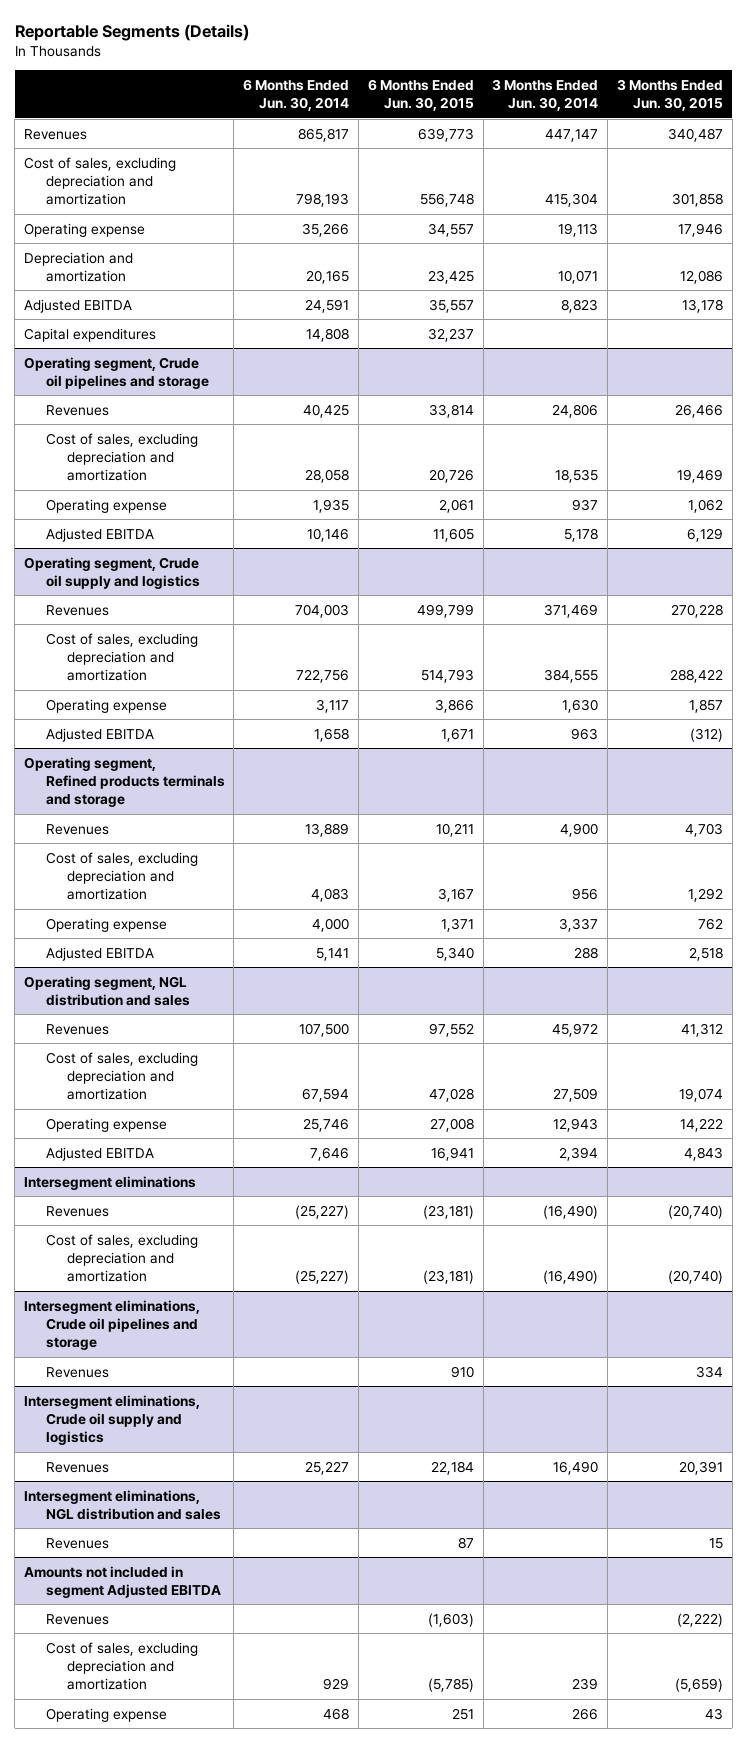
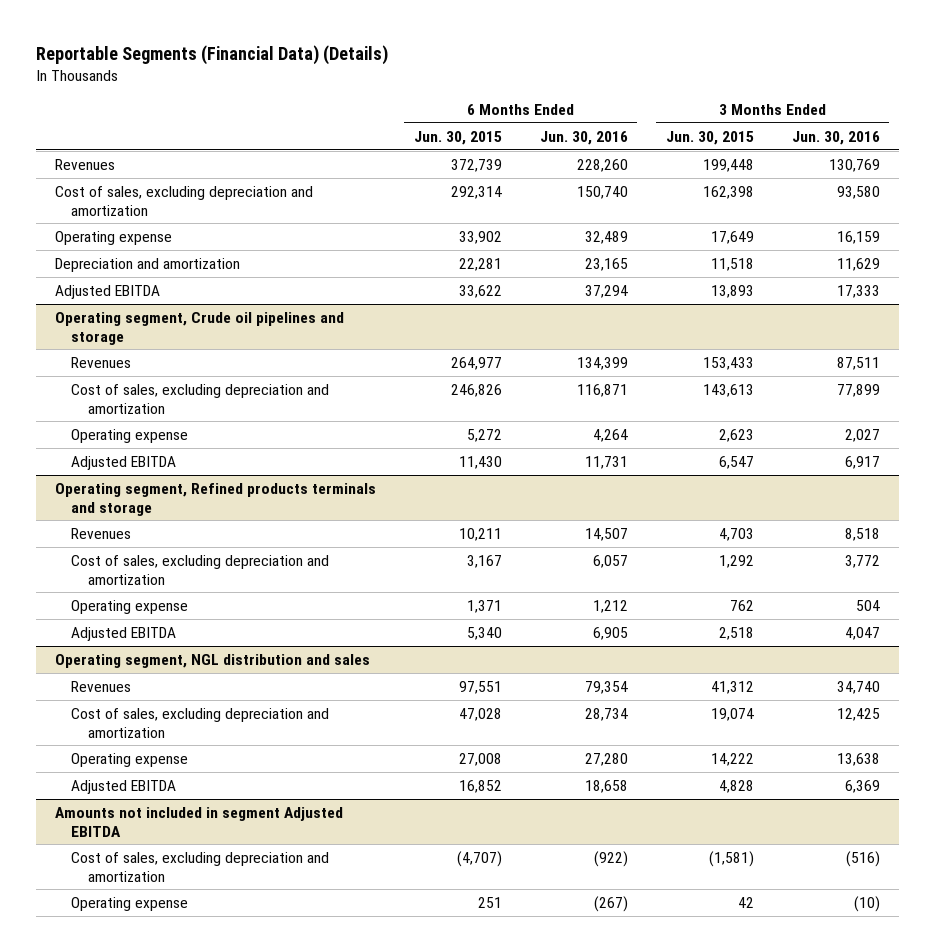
- Reportable Segments (Details)
+ Reportable Segments (Financial Data) (Details)
- | 6 Months Ended Jun. 30, 2014 | 6 Months Ended Jun. 30, 2015 | 3 Months Ended Jun. 30, 2014 | 3 Months Ended Jun. 30, 2015
+ | 6 Months Ended Jun. 30, 2015 | 6 Months Ended Jun. 30, 2016 | 3 Months Ended Jun. 30, 2015 | 3 Months Ended Jun. 30, 2016
- Revenues | 865,817 | 639,773 | 447,147 | 340,487
- Cost of sales, excluding depreciation and amortization | 798,193 | 556,748 | 415,304 | 301,858
- Operating expense | 35,266 | 34,557 | 19,113 | 17,946
- Depreciation and amortization | 20,165 | 23,425 | 10,071 | 12,086
- Adjusted EBITDA | 24,591 | 35,557 | 8,823 | 13,178
- Capital expenditures | 14,808 | 32,237 | |
+ Revenues | 372,739 | 228,260 | 199,448 | 130,769
+ Cost of sales, excluding depreciation and amortization | 292,314 | 150,740 | 162,398 | 93,580
+ Operating expense | 33,902 | 32,489 | 17,649 | 16,159
+ Depreciation and amortization | 22,281 | 23,165 | 11,518 | 11,629
+ Adjusted EBITDA | 33,622 | 37,294 | 13,893 | 17,333
@ Operating segment, Crude oil pipelines and storage
- Revenues | 40,425 | 33,814 | 24,806 | 26,466
- Cost of sales, excluding depreciation and amortization | 28,058 | 20,726 | 18,535 | 19,469
- Operating expense | 1,935 | 2,061 | 937 | 1,062
- Adjusted EBITDA | 10,146 | 11,605 | 5,178 | 6,129
- Operating segment, Crude oil supply and logistics
- Revenues | 704,003 | 499,799 | 371,469 | 270,228
- Cost of sales, excluding depreciation and amortization | 722,756 | 514,793 | 384,555 | 288,422
- Operating expense | 3,117 | 3,866 | 1,630 | 1,857
- Adjusted EBITDA | 1,658 | 1,671 | 963 | (312)
@ Operating segment, Crude oil pipelines and storage
+ Revenues | 264,977 | 134,399 | 153,433 | 87,511
+ Cost of sales, excluding depreciation and amortization | 246,826 | 116,871 | 143,613 | 77,899
+ Operating expense | 5,272 | 4,264 | 2,623 | 2,027
+ Adjusted EBITDA | 11,430 | 11,731 | 6,547 | 6,917
@ Operating segment, NGL distribution and sales
- Revenues | 107,500 | 97,552 | 45,972 | 41,312
+ Revenues | 97,551 | 79,354 | 41,312 | 34,740
- Adjusted EBITDA | 7,646 | 16,941 | 2,394 | 4,843
- Intersegment eliminations
- Revenues | (25,227) | (23,181) | (16,490) | (20,740)
- Cost of sales, excluding depreciation and amortization | (25,227) | (23,181) | (16,490) | (20,740)
- Intersegment eliminations, Crude oil pipelines and storage
- Revenues | | 910 | | 334
- Intersegment eliminations, Crude oil supply and logistics
- Revenues | 25,227 | 22,184 | 16,490 | 20,391
- Intersegment eliminations, NGL distribution and sales
- Revenues | | 87 | | 15
@ Operating segment, NGL distribution and sales
+ Adjusted EBITDA | 16,852 | 18,658 | 4,828 | 6,369
@ Amounts not included in segment Adjusted EBITDA
- Revenues | | (1,603) | | (2,222)
- Cost of sales, excluding depreciation and amortization | 929 | (5,785) | 239 | (5,659)
- Operating expense | 468 | 251 | 266 | 43
+ Cost of sales, excluding depreciation and amortization | (4,707) | (922) | (1,581) | (516)
+ Operating expense | 251 | (267) | 42 | (10)

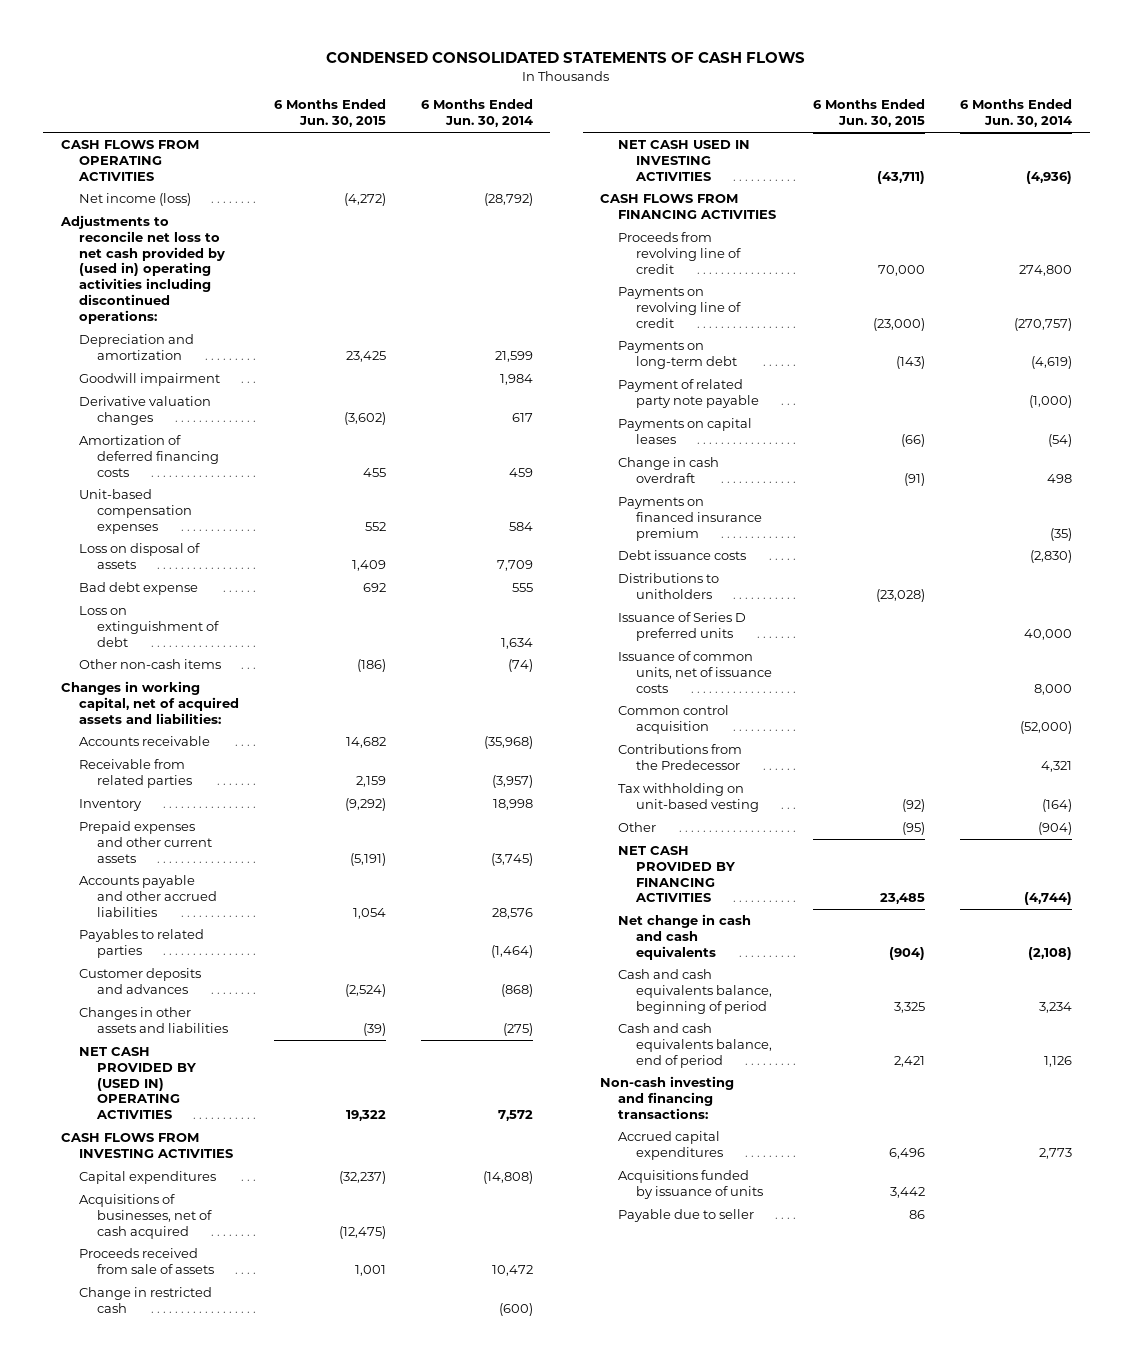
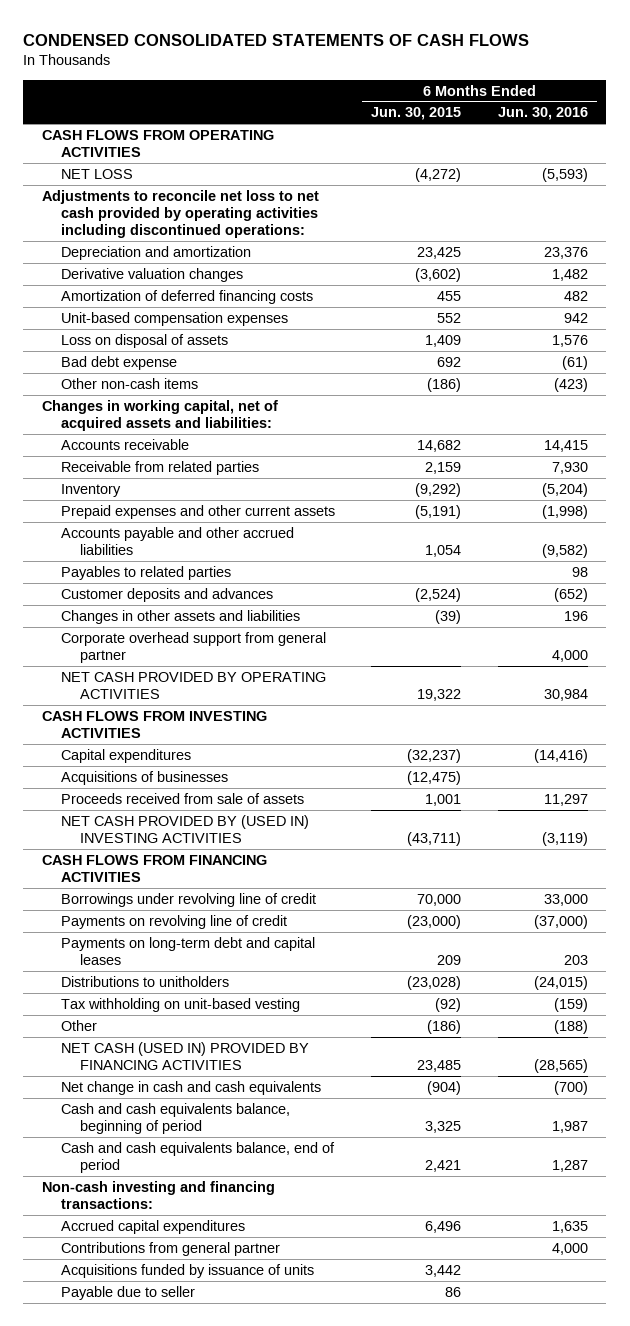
- | 6 Months Ended Jun. 30, 2015 | 6 Months Ended Jun. 30, 2014
+ | 6 Months Ended Jun. 30, 2015 | 6 Months Ended Jun. 30, 2016
- Net income (loss) | (4,272) | (28,792)
- Adjustments to reconcile net loss to net cash provided by (used in) operating activities including discontinued operations:
+ NET LOSS | (4,272) | (5,593)
+ Adjustments to reconcile net loss to net cash provided by operating activities including discontinued operations:
- Goodwill impairment | | 1,984
- Loss on extinguishment of debt | | 1,634
- NET CASH PROVIDED BY (USED IN) OPERATING ACTIVITIES | 19,322 | 7,572
+ Corporate overhead support from general partner | | 4,000
+ NET CASH PROVIDED BY OPERATING ACTIVITIES | 19,322 | 30,984
- Acquisitions of businesses, net of cash acquired | (12,475) |
+ Acquisitions of businesses | (12,475) |
- Change in restricted cash | | (600)
- NET CASH USED IN INVESTING ACTIVITIES | (43,711) | (4,936)
+ NET CASH PROVIDED BY (USED IN) INVESTING ACTIVITIES | (43,711) | (3,119)
- Proceeds from revolving line of credit | 70,000 | 274,800
+ Borrowings under revolving line of credit | 70,000 | 33,000
- Payments on long-term debt | (143) | (4,619)
- Payment of related party note payable | | (1,000)
- Payments on capital leases | (66) | (54)
- Change in cash overdraft | (91) | 498
- Payments on financed insurance premium | | (35)
- Debt issuance costs | | (2,830)
+ Payments on long-term debt and capital leases | 209 | 203
- Issuance of Series D preferred units | | 40,000
- Issuance of common units, net of issuance costs | | 8,000
- Common control acquisition | | (52,000)
- Contributions from the Predecessor | | 4,321
- Other | (95) | (904)
- NET CASH PROVIDED BY FINANCING ACTIVITIES | 23,485 | (4,744)
+ Other | (186) | (188)
+ NET CASH (USED IN) PROVIDED BY FINANCING ACTIVITIES | 23,485 | (28,565)
+ Contributions from general partner | | 4,000

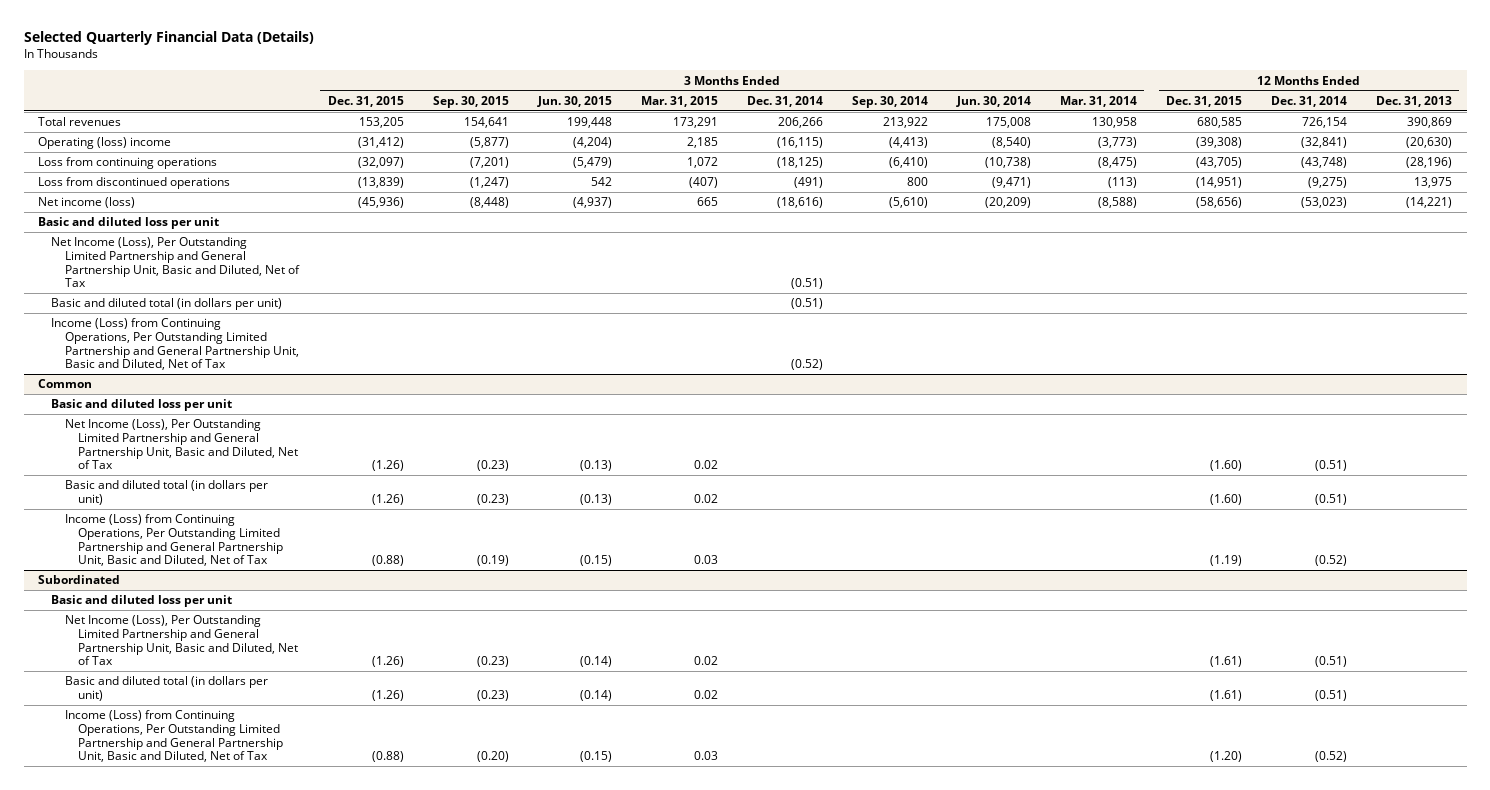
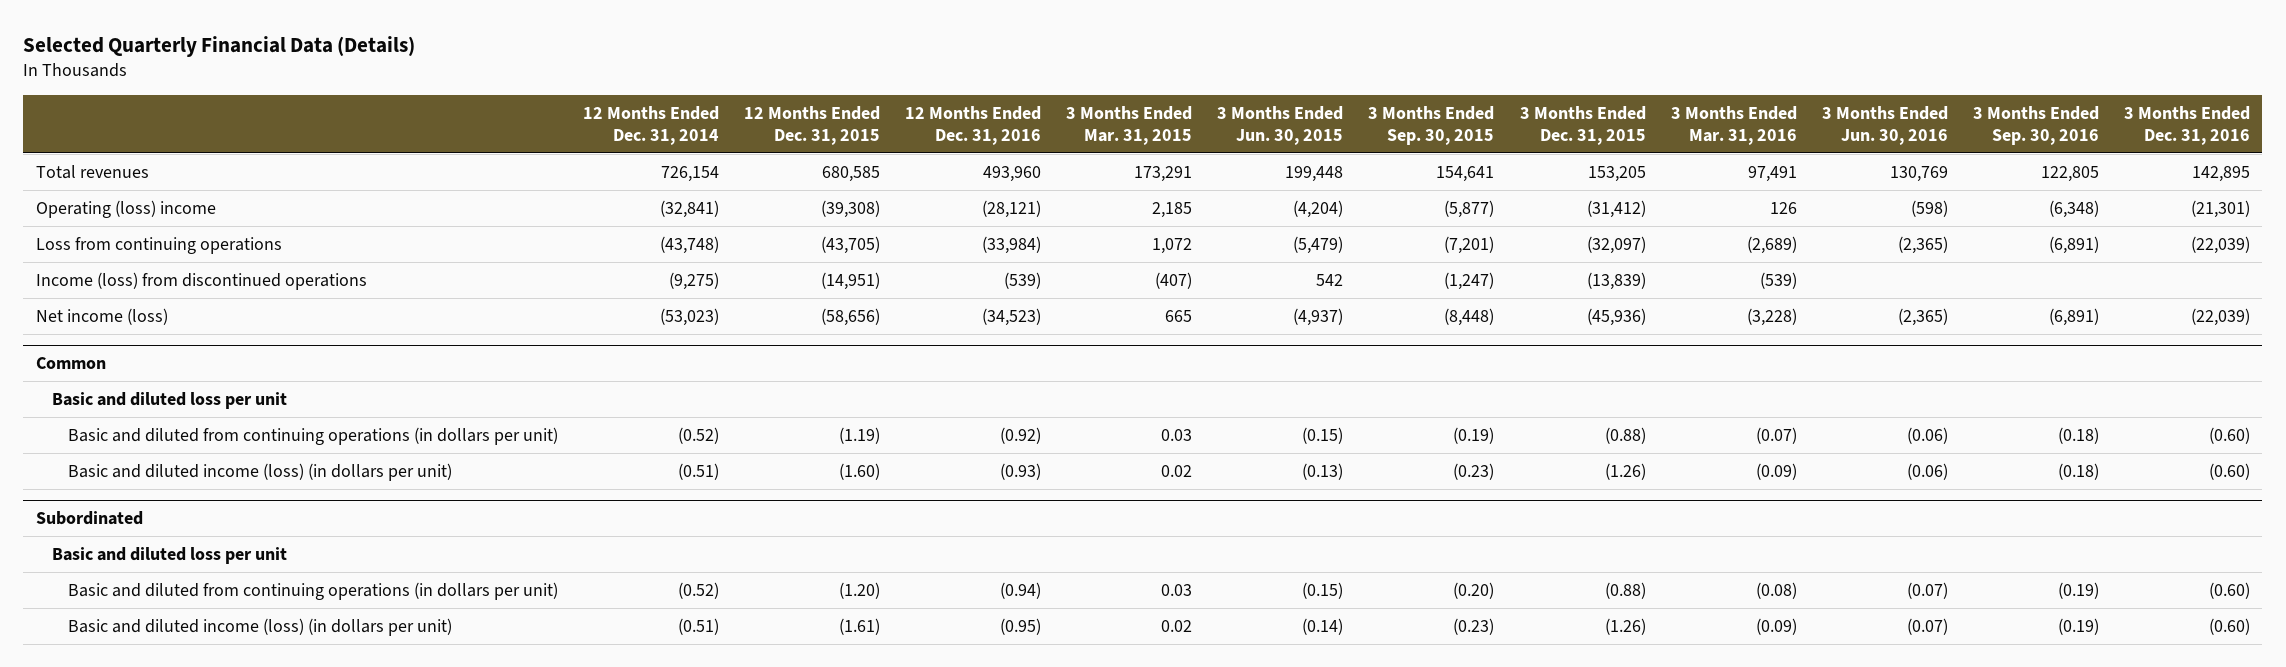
- | 3 Months Ended Dec. 31, 2015 | 3 Months Ended Sep. 30, 2015 | 3 Months Ended Jun. 30, 2015 | 3 Months Ended Mar. 31, 2015 | 3 Months Ended Dec. 31, 2014 | 3 Months Ended Sep. 30, 2014 | 3 Months Ended Jun. 30, 2014 | 3 Months Ended Mar. 31, 2014 | 12 Months Ended Dec. 31, 2015 | 12 Months Ended Dec. 31, 2014 | 12 Months Ended Dec. 31, 2013
+ | 12 Months Ended Dec. 31, 2014 | 12 Months Ended Dec. 31, 2015 | 12 Months Ended Dec. 31, 2016 | 3 Months Ended Mar. 31, 2015 | 3 Months Ended Jun. 30, 2015 | 3 Months Ended Sep. 30, 2015 | 3 Months Ended Dec. 31, 2015 | 3 Months Ended Mar. 31, 2016 | 3 Months Ended Jun. 30, 2016 | 3 Months Ended Sep. 30, 2016 | 3 Months Ended Dec. 31, 2016
- Loss from discontinued operations | (13,839) | (1,247) | 542 | (407) | (491) | 800 | (9,471) | (113) | (14,951) | (9,275) | 13,975
+ Income (loss) from discontinued operations | (9,275) | (14,951) | (539) | (407) | 542 | (1,247) | (13,839) | (539) | | |
- Basic and diluted loss per unit
- Net Income (Loss), Per Outstanding Limited Partnership and General Partnership Unit, Basic and Diluted, Net of Tax | | | | | (0.51) | | | | | |
- Basic and diluted total (in dollars per unit) | | | | | (0.51) | | | | | |
- Income (Loss) from Continuing Operations, Per Outstanding Limited Partnership and General Partnership Unit, Basic and Diluted, Net of Tax | | | | | (0.52) | | | | | |
@ Common
- Net Income (Loss), Per Outstanding Limited Partnership and General Partnership Unit, Basic and Diluted, Net of Tax | (1.26) | (0.23) | (0.13) | 0.02 | | | | | (1.60) | (0.51) |
- Basic and diluted total (in dollars per unit) | (1.26) | (0.23) | (0.13) | 0.02 | | | | | (1.60) | (0.51) |
- Income (Loss) from Continuing Operations, Per Outstanding Limited Partnership and General Partnership Unit, Basic and Diluted, Net of Tax | (0.88) | (0.19) | (0.15) | 0.03 | | | | | (1.19) | (0.52) |
+ Basic and diluted from continuing operations (in dollars per unit) | (0.52) | (1.19) | (0.92) | 0.03 | (0.15) | (0.19) | (0.88) | (0.07) | (0.06) | (0.18) | (0.60)
+ Basic and diluted income (loss) (in dollars per unit) | (0.51) | (1.60) | (0.93) | 0.02 | (0.13) | (0.23) | (1.26) | (0.09) | (0.06) | (0.18) | (0.60)
@ Subordinated
- Net Income (Loss), Per Outstanding Limited Partnership and General Partnership Unit, Basic and Diluted, Net of Tax | (1.26) | (0.23) | (0.14) | 0.02 | | | | | (1.61) | (0.51) |
- Basic and diluted total (in dollars per unit) | (1.26) | (0.23) | (0.14) | 0.02 | | | | | (1.61) | (0.51) |
- Income (Loss) from Continuing Operations, Per Outstanding Limited Partnership and General Partnership Unit, Basic and Diluted, Net of Tax | (0.88) | (0.20) | (0.15) | 0.03 | | | | | (1.20) | (0.52) |
+ Basic and diluted from continuing operations (in dollars per unit) | (0.52) | (1.20) | (0.94) | 0.03 | (0.15) | (0.20) | (0.88) | (0.08) | (0.07) | (0.19) | (0.60)
+ Basic and diluted income (loss) (in dollars per unit) | (0.51) | (1.61) | (0.95) | 0.02 | (0.14) | (0.23) | (1.26) | (0.09) | (0.07) | (0.19) | (0.60)

